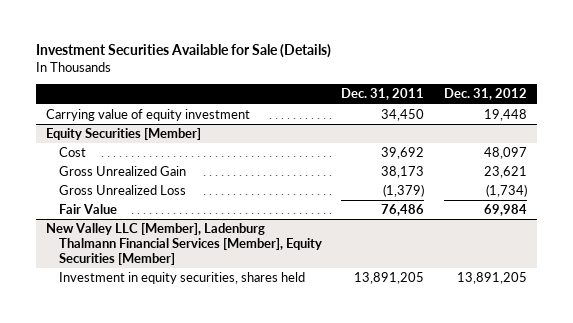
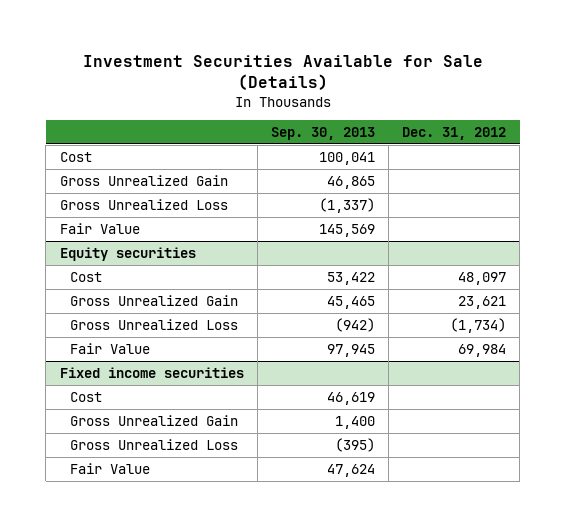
- | Dec. 31, 2011 | Dec. 31, 2012
+ | Sep. 30, 2013 | Dec. 31, 2012
- Carrying value of equity investment | 34,450 | 19,448
- Equity Securities [Member]
+ Cost | 100,041 |
+ Gross Unrealized Gain | 46,865 |
+ Gross Unrealized Loss | (1,337) |
+ Fair Value | 145,569 |
+ Equity securities
- New Valley LLC [Member], Ladenburg Thalmann Financial Services [Member], Equity Securities [Member]
- Investment in equity securities, shares held | 13,891,205 | 13,891,205
+ Fixed income securities
+ Cost | 46,619 |
+ Gross Unrealized Gain | 1,400 |
+ Gross Unrealized Loss | (395) |
+ Fair Value | 47,624 |

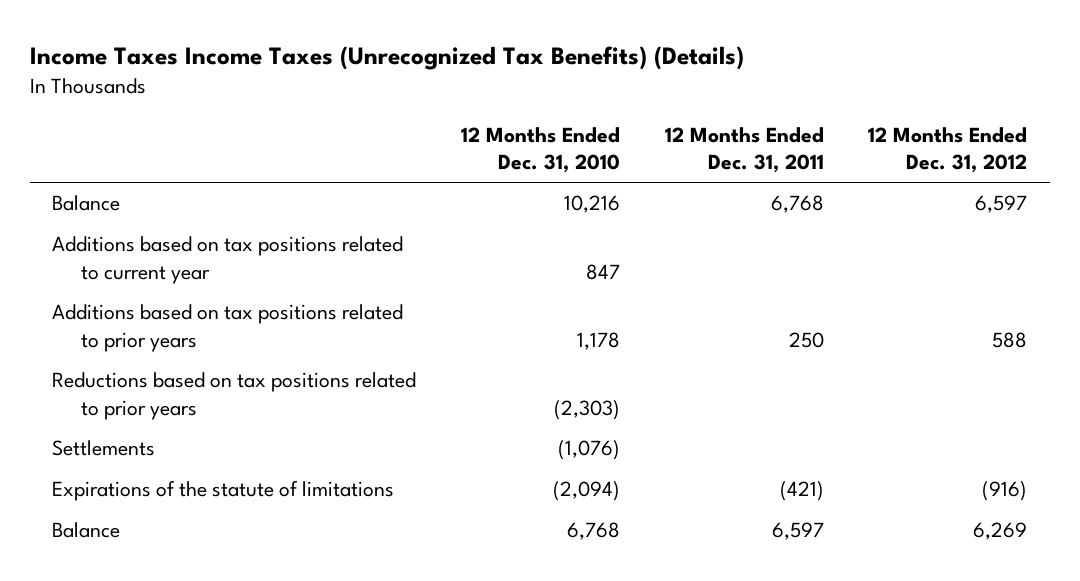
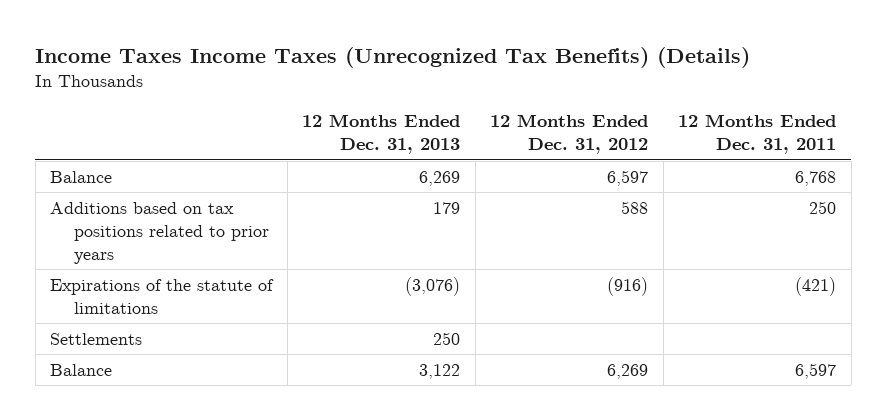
- | 12 Months Ended Dec. 31, 2010 | 12 Months Ended Dec. 31, 2011 | 12 Months Ended Dec. 31, 2012
+ | 12 Months Ended Dec. 31, 2013 | 12 Months Ended Dec. 31, 2012 | 12 Months Ended Dec. 31, 2011
- Additions based on tax positions related to current year | 847 | |
- Reductions based on tax positions related to prior years | (2,303) | |
moved down: Settlements | 250 | |

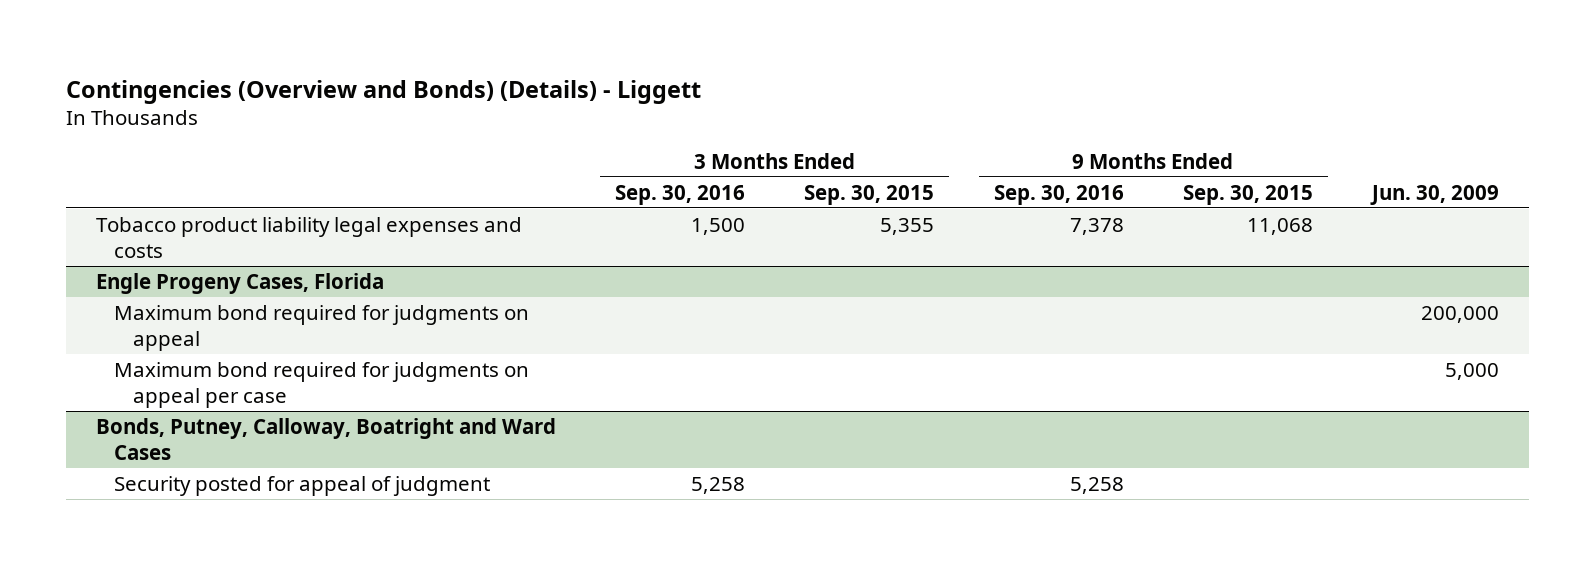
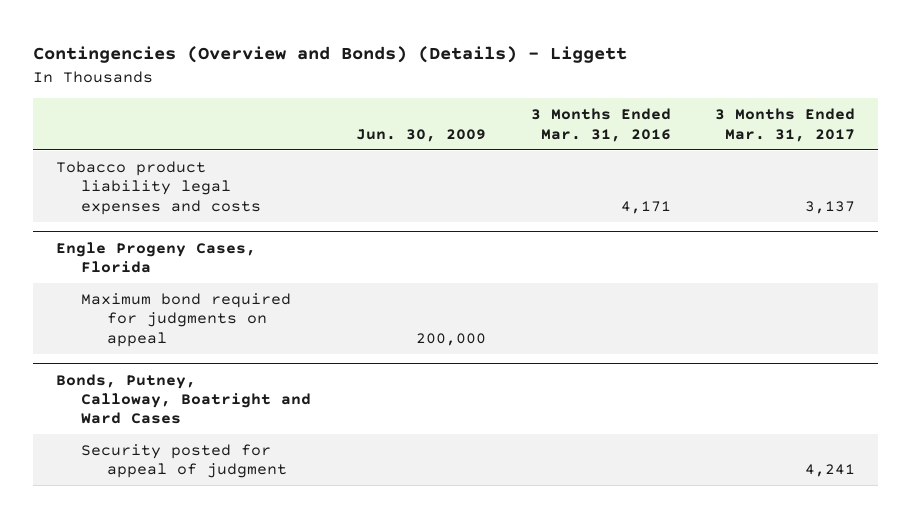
- | 3 Months Ended Sep. 30, 2016 | 3 Months Ended Sep. 30, 2015 | 9 Months Ended Sep. 30, 2016 | 9 Months Ended Sep. 30, 2015 | Jun. 30, 2009
+ | Jun. 30, 2009 | 3 Months Ended Mar. 31, 2016 | 3 Months Ended Mar. 31, 2017
@ Engle Progeny Cases, Florida
- Maximum bond required for judgments on appeal per case | | | | | 5,000

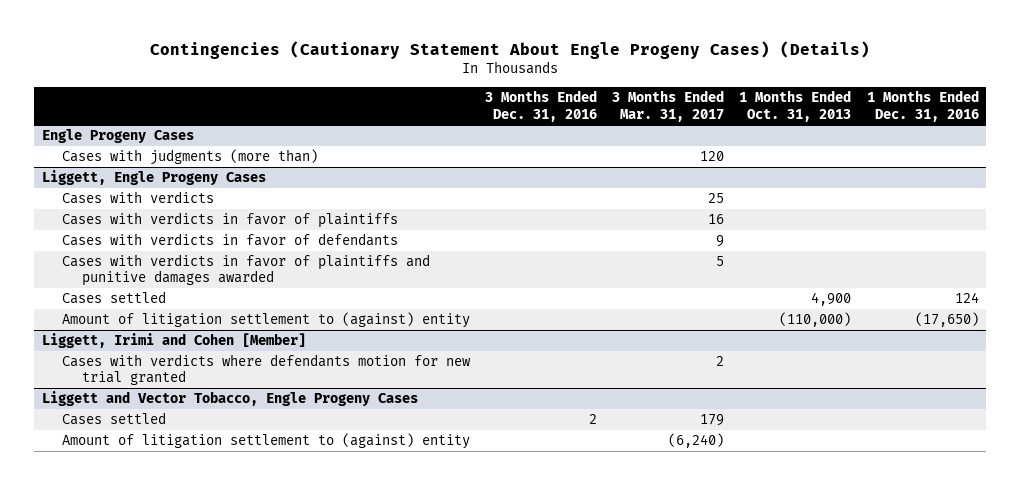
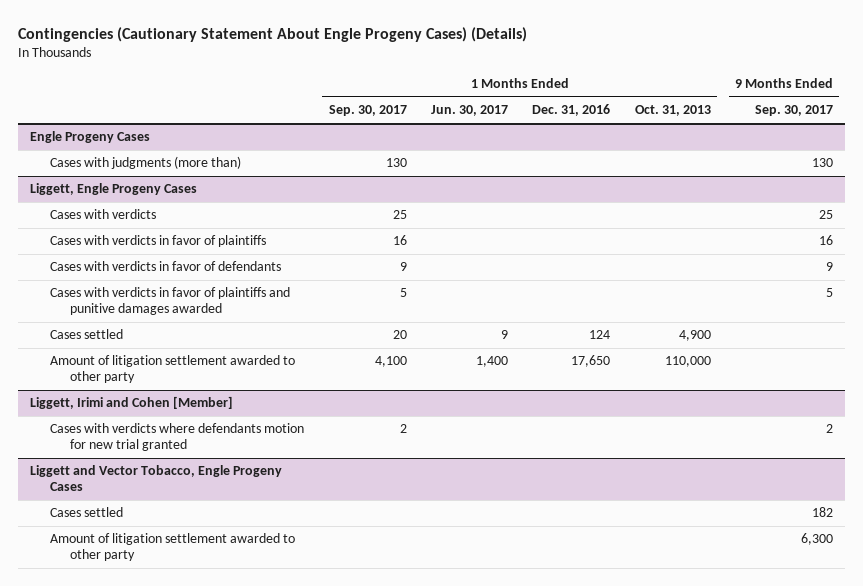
- | 3 Months Ended Dec. 31, 2016 | 3 Months Ended Mar. 31, 2017 | 1 Months Ended Oct. 31, 2013 | 1 Months Ended Dec. 31, 2016
+ | 1 Months Ended Sep. 30, 2017 | 1 Months Ended Jun. 30, 2017 | 1 Months Ended Dec. 31, 2016 | 1 Months Ended Oct. 31, 2013 | 9 Months Ended Sep. 30, 2017
@ Liggett, Engle Progeny Cases
- Amount of litigation settlement to (against) entity | | | (110,000) | (17,650)
+ Amount of litigation settlement awarded to other party | 4,100 | 1,400 | 17,650 | 110,000 |
@ Liggett and Vector Tobacco, Engle Progeny Cases
- Amount of litigation settlement to (against) entity | | (6,240) | |
+ Amount of litigation settlement awarded to other party | | | | | 6,300

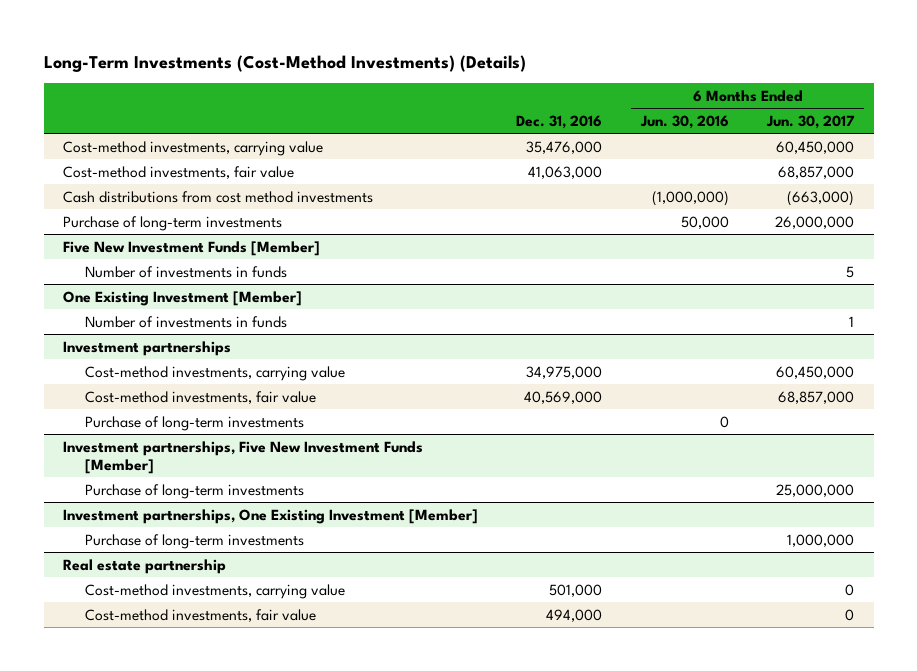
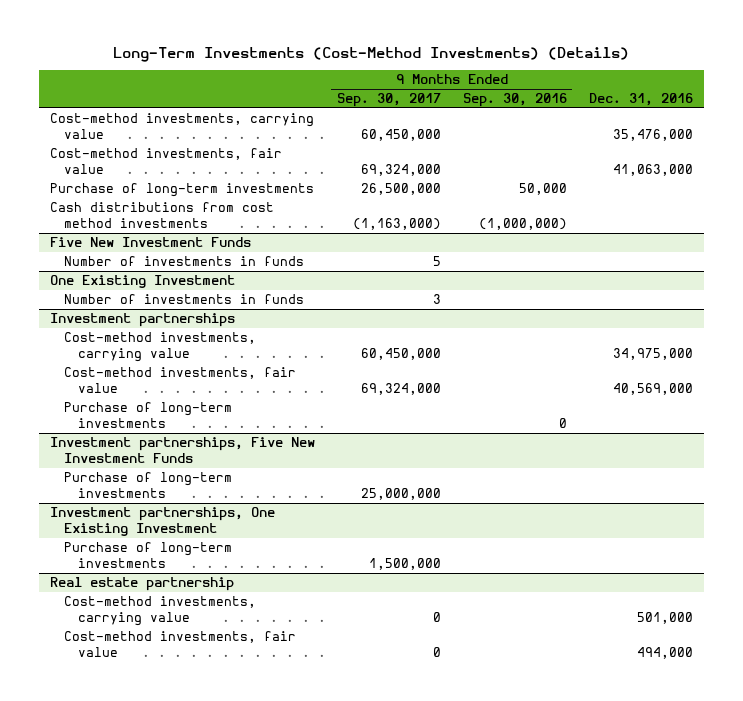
- | Dec. 31, 2016 | 6 Months Ended Jun. 30, 2016 | 6 Months Ended Jun. 30, 2017
+ | 9 Months Ended Sep. 30, 2017 | 9 Months Ended Sep. 30, 2016 | Dec. 31, 2016
- Five New Investment Funds [Member]
moved down: Cash distributions from cost method investments | (1,163,000) | (1,000,000) |
+ Five New Investment Funds
- One Existing Investment [Member]
+ One Existing Investment
- Investment partnerships, Five New Investment Funds [Member]
+ Investment partnerships, Five New Investment Funds
- Investment partnerships, One Existing Investment [Member]
+ Investment partnerships, One Existing Investment

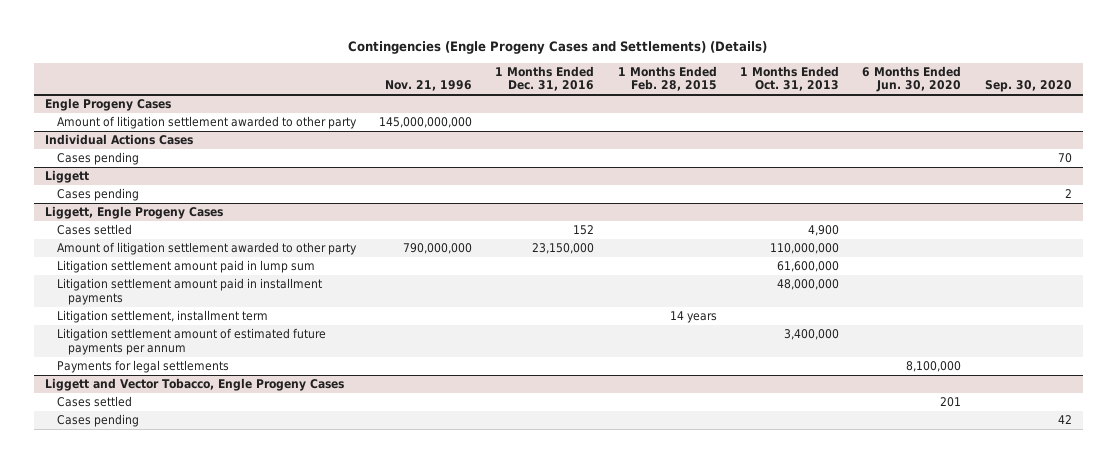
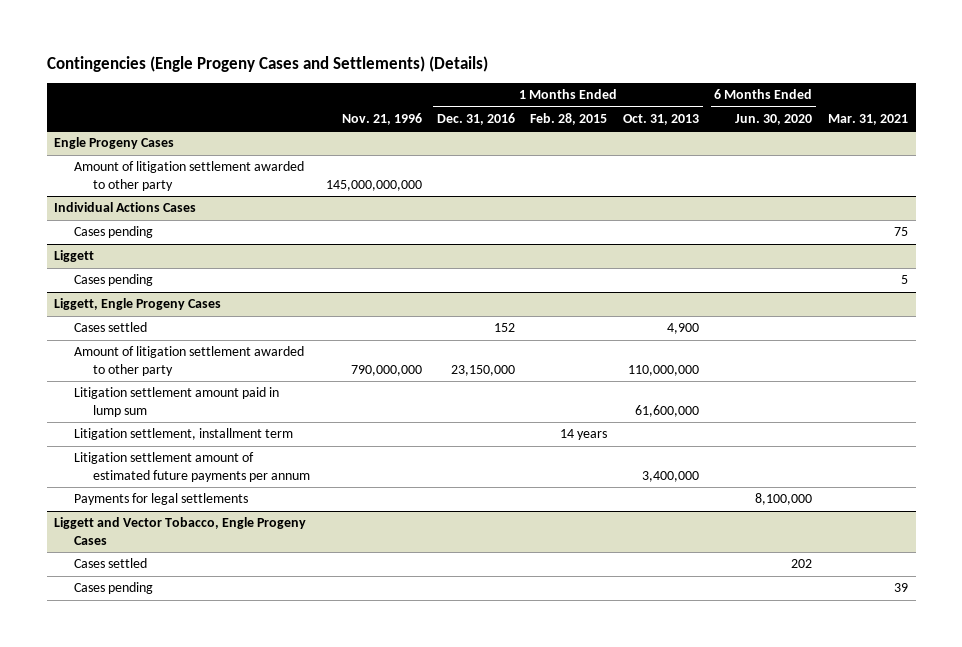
- | Nov. 21, 1996 | 1 Months Ended Dec. 31, 2016 | 1 Months Ended Feb. 28, 2015 | 1 Months Ended Oct. 31, 2013 | 6 Months Ended Jun. 30, 2020 | Sep. 30, 2020
+ | Nov. 21, 1996 | 1 Months Ended Dec. 31, 2016 | 1 Months Ended Feb. 28, 2015 | 1 Months Ended Oct. 31, 2013 | 6 Months Ended Jun. 30, 2020 | Mar. 31, 2021
@ Liggett, Engle Progeny Cases
- Litigation settlement amount paid in installment payments | | | | 48,000,000 | |
@ Liggett and Vector Tobacco, Engle Progeny Cases
- Cases settled | | | | | 201 |
+ Cases settled | | | | | 202 |

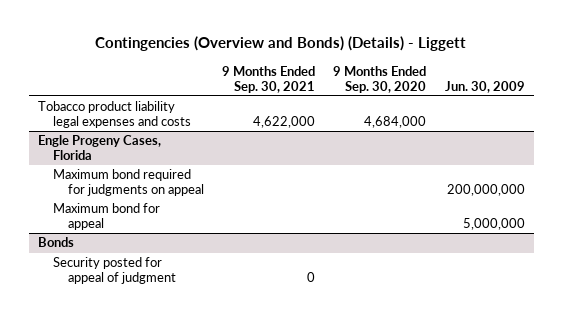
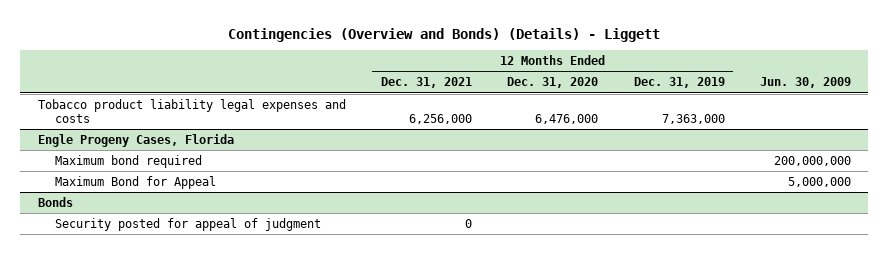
- | 9 Months Ended Sep. 30, 2021 | 9 Months Ended Sep. 30, 2020 | Jun. 30, 2009
+ | 12 Months Ended Dec. 31, 2021 | 12 Months Ended Dec. 31, 2020 | 12 Months Ended Dec. 31, 2019 | Jun. 30, 2009
@ Engle Progeny Cases, Florida
- Maximum bond required for judgments on appeal | | | 200,000,000
- Maximum bond for appeal | | | 5,000,000
+ Maximum bond required | | | | 200,000,000
+ Maximum Bond for Appeal | | | | 5,000,000

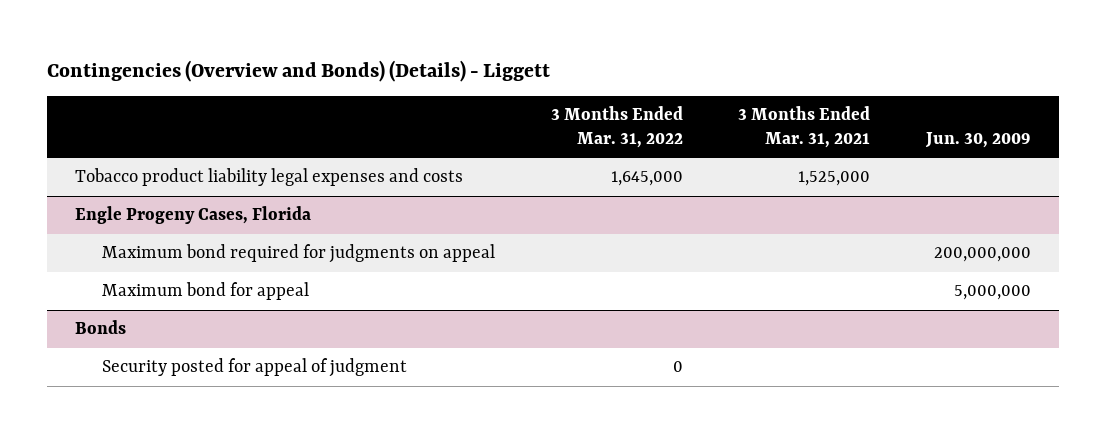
- | 12 Months Ended Dec. 31, 2021 | 12 Months Ended Dec. 31, 2020 | 12 Months Ended Dec. 31, 2019 | Jun. 30, 2009
+ | 3 Months Ended Mar. 31, 2022 | 3 Months Ended Mar. 31, 2021 | Jun. 30, 2009
@ Engle Progeny Cases, Florida
- Maximum bond required | | | | 200,000,000
- Maximum Bond for Appeal | | | | 5,000,000
+ Maximum bond required for judgments on appeal | | | 200,000,000
+ Maximum bond for appeal | | | 5,000,000

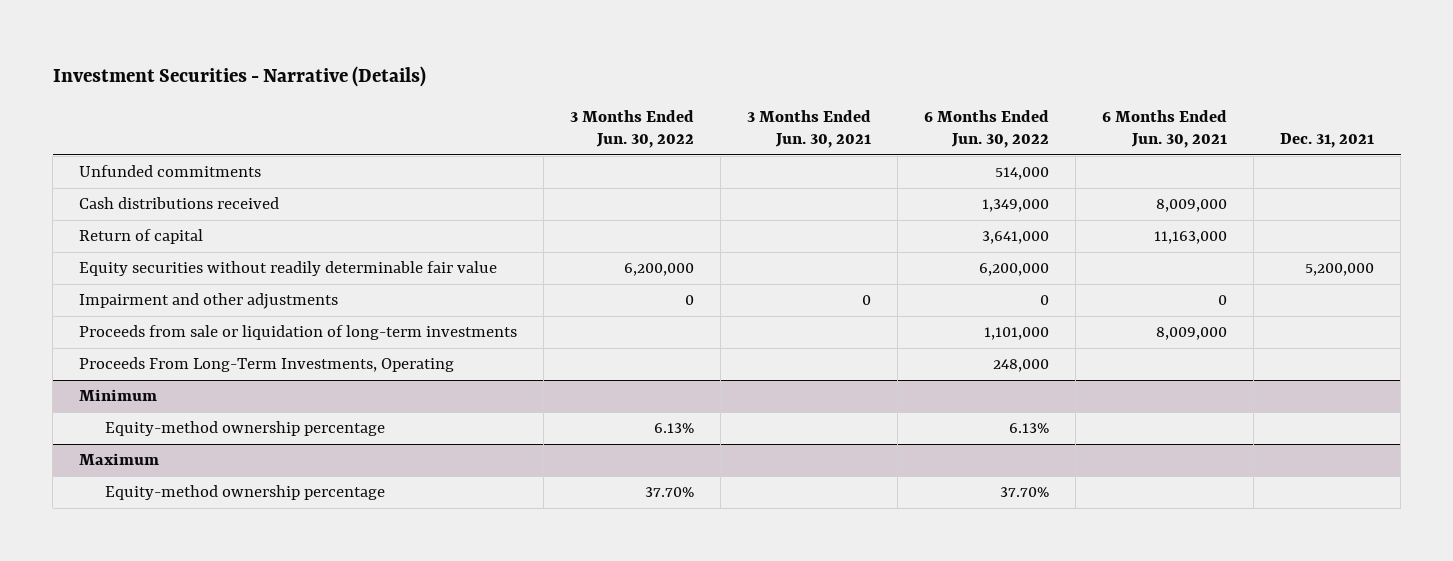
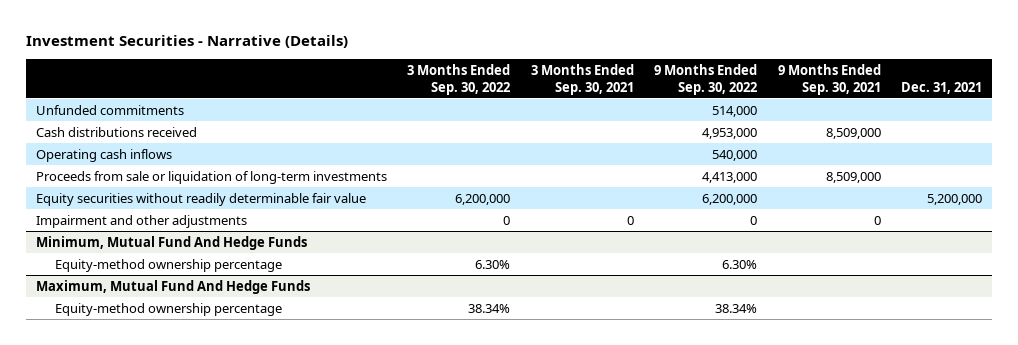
- | 3 Months Ended Jun. 30, 2022 | 3 Months Ended Jun. 30, 2021 | 6 Months Ended Jun. 30, 2022 | 6 Months Ended Jun. 30, 2021 | Dec. 31, 2021
+ | 3 Months Ended Sep. 30, 2022 | 3 Months Ended Sep. 30, 2021 | 9 Months Ended Sep. 30, 2022 | 9 Months Ended Sep. 30, 2021 | Dec. 31, 2021
- Return of capital | | | 3,641,000 | 11,163,000 |
+ Operating cash inflows | | | 540,000 | |
moved up: Proceeds from sale or liquidation of long-term investments | | | 4,413,000 | 8,509,000 |
- Proceeds From Long-Term Investments, Operating | | | 248,000 | |
- Minimum
+ Minimum, Mutual Fund And Hedge Funds
- Maximum
+ Maximum, Mutual Fund And Hedge Funds

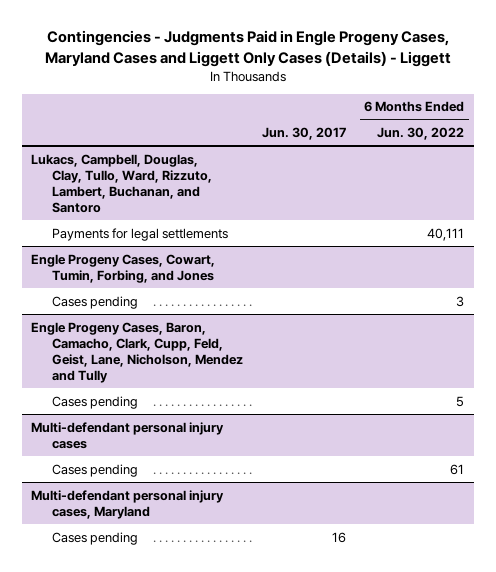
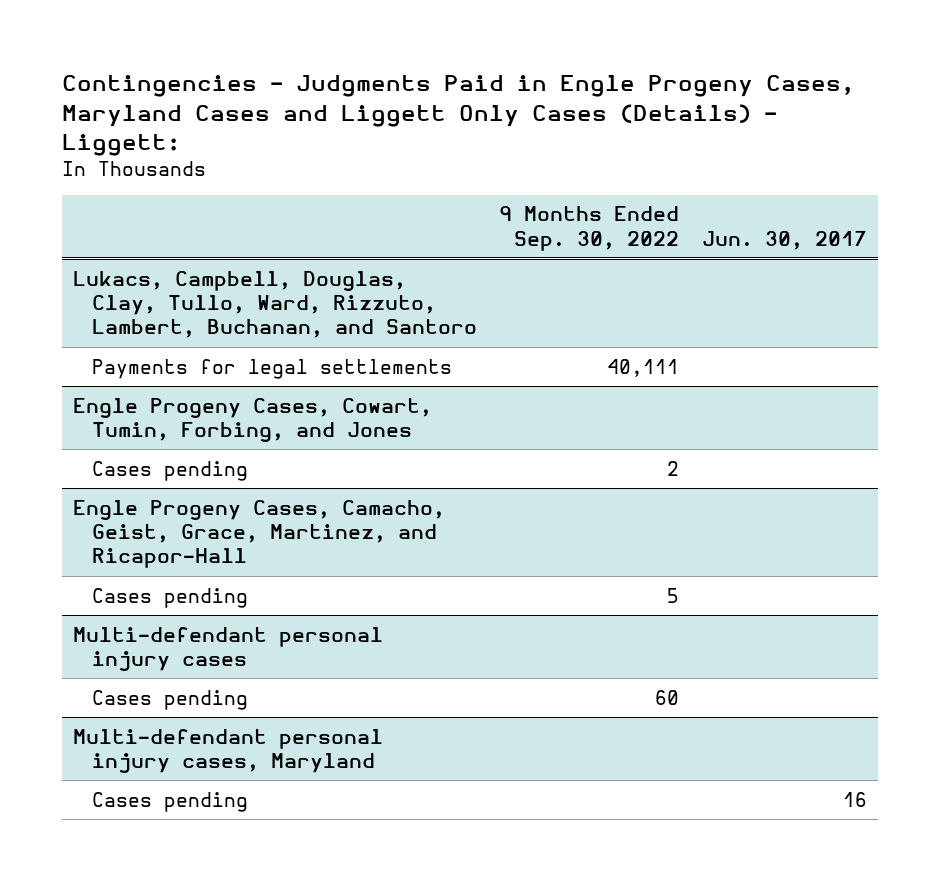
- Contingencies - Judgments Paid in Engle Progeny Cases, Maryland Cases and Liggett Only Cases (Details) - Liggett
+ Contingencies - Judgments Paid in Engle Progeny Cases, Maryland Cases and Liggett Only Cases (Details) - Liggett:
- | Jun. 30, 2017 | 6 Months Ended Jun. 30, 2022
+ | 9 Months Ended Sep. 30, 2022 | Jun. 30, 2017
- Engle Progeny Cases, Baron, Camacho, Clark, Cupp, Feld, Geist, Lane, Nicholson, Mendez and Tully
+ Engle Progeny Cases, Camacho, Geist, Grace, Martinez, and Ricapor-Hall

